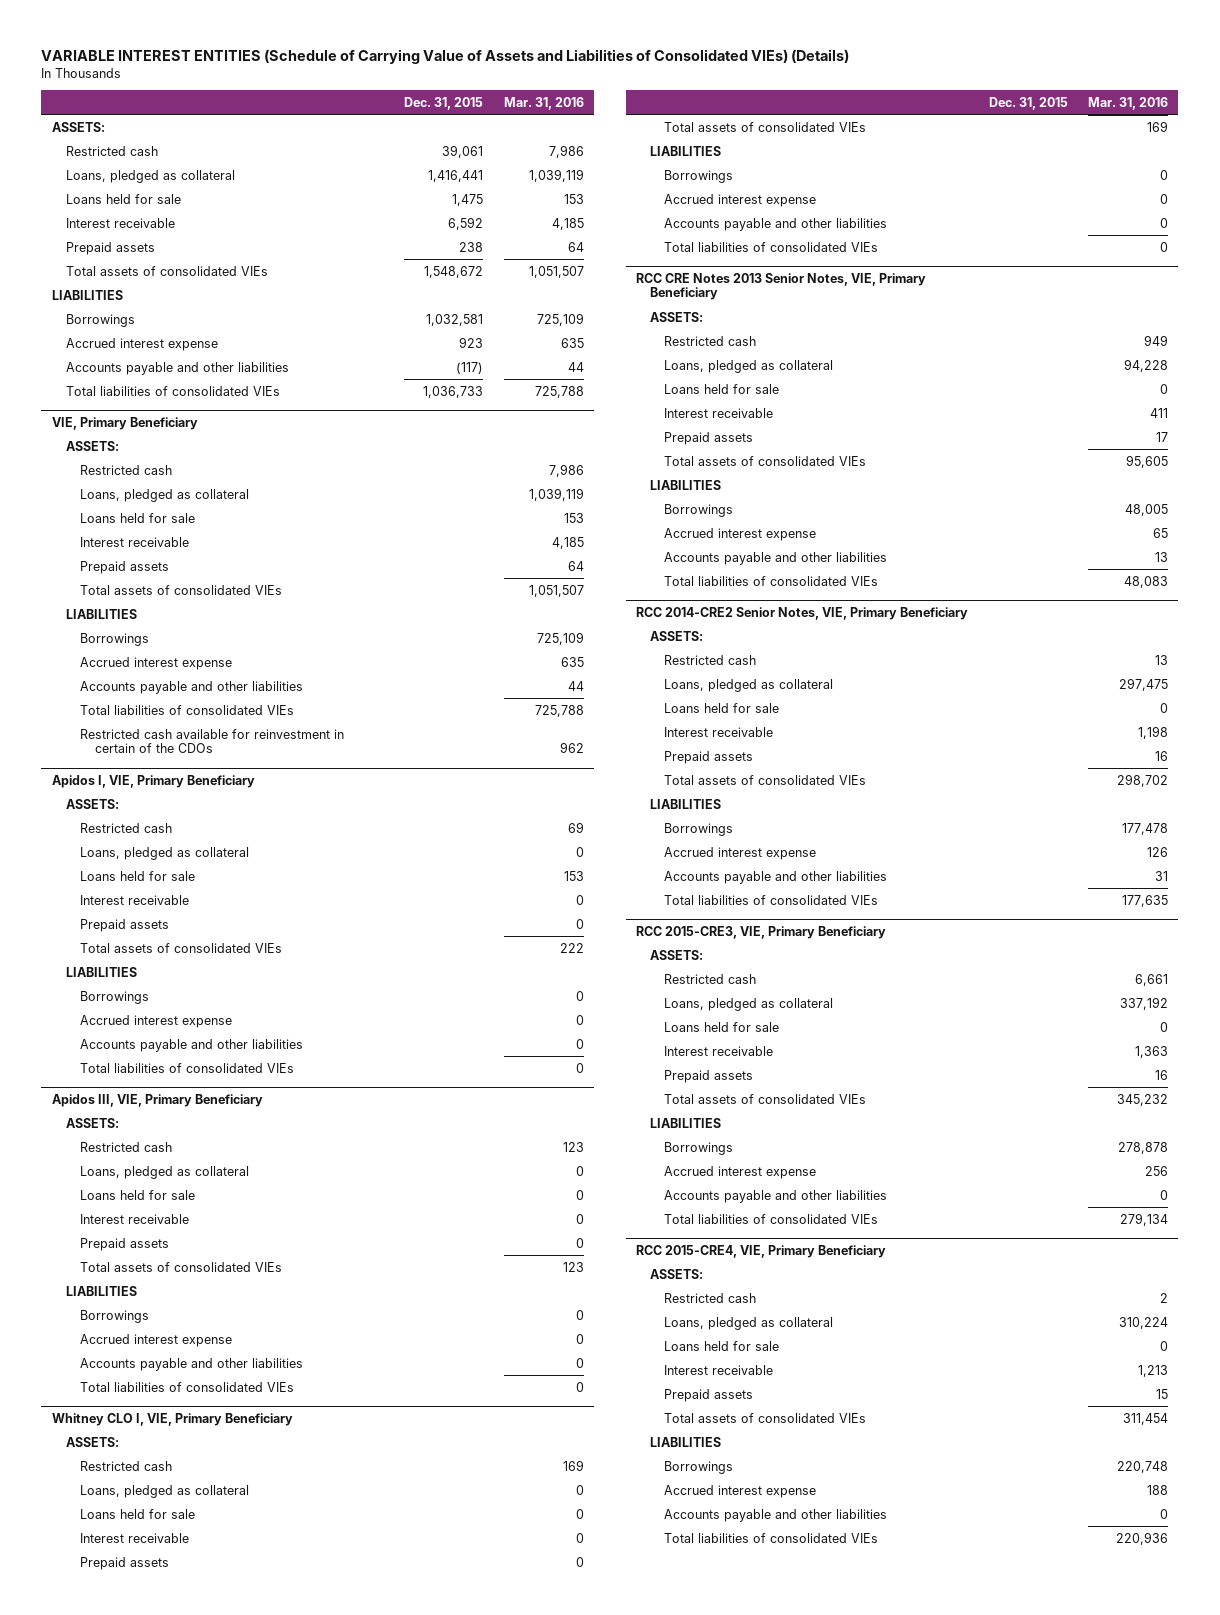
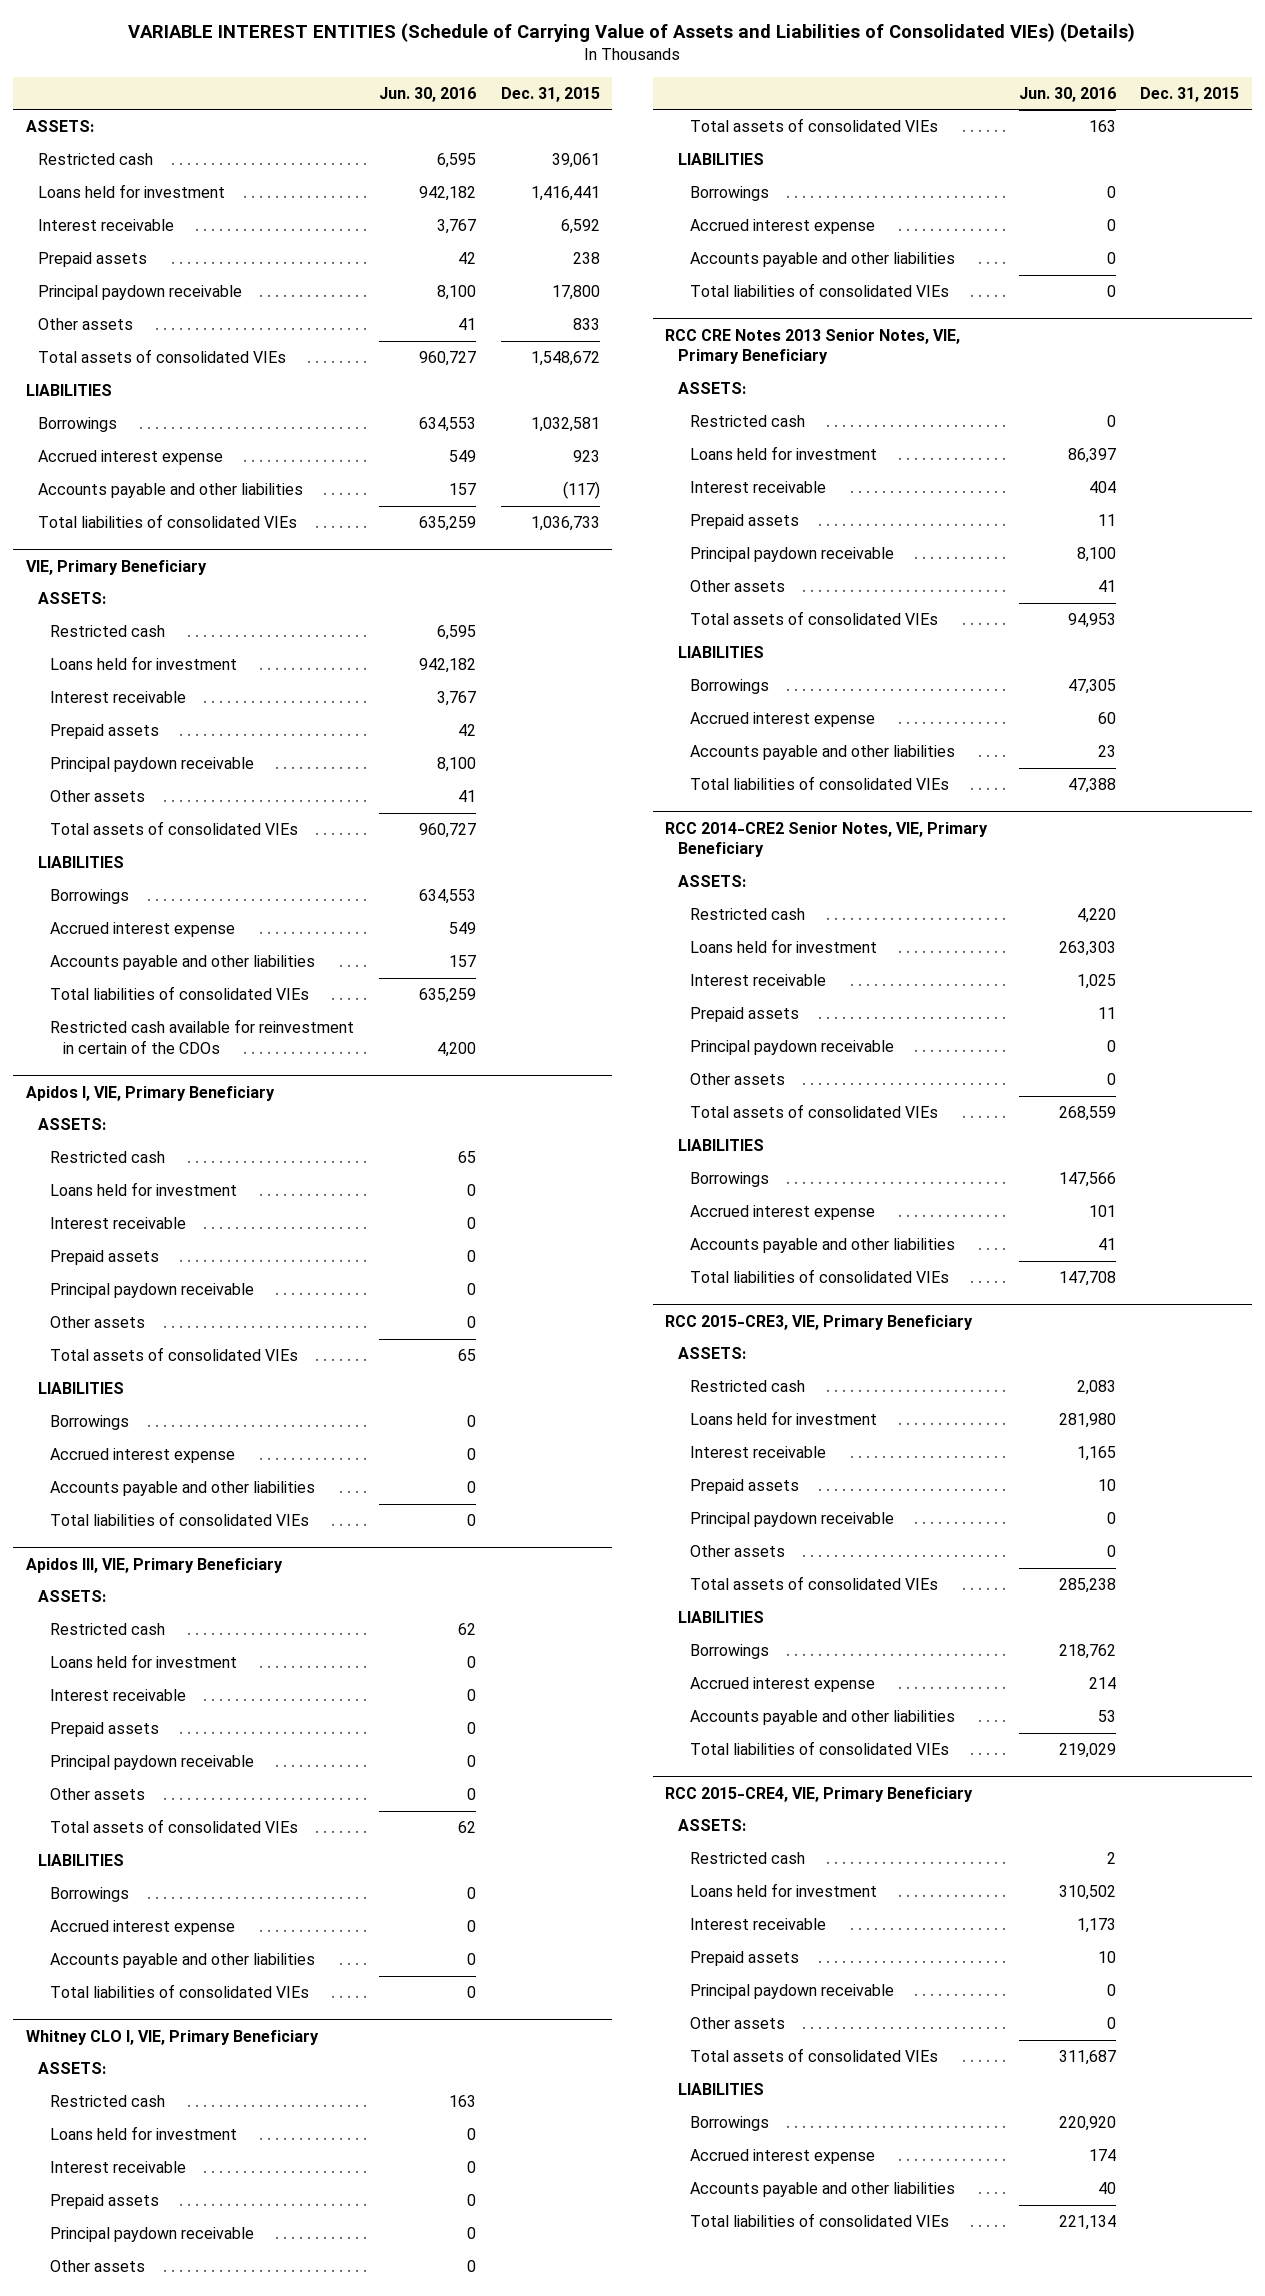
- | Dec. 31, 2015 | Mar. 31, 2016
+ | Jun. 30, 2016 | Dec. 31, 2015
- Loans, pledged as collateral | 1,416,441 | 1,039,119
- Loans held for sale | 1,475 | 153
+ Loans held for investment | 942,182 | 1,416,441
+ Principal paydown receivable | 8,100 | 17,800
+ Other assets | 41 | 833
@ VIE, Primary Beneficiary
- Loans, pledged as collateral | | 1,039,119
- Loans held for sale | | 153
+ Loans held for investment | 942,182 |
+ Principal paydown receivable | 8,100 |
+ Other assets | 41 |
@ Apidos I, VIE, Primary Beneficiary
- Loans, pledged as collateral | | 0
- Loans held for sale | | 153
+ Loans held for investment | 0 |
+ Principal paydown receivable | 0 |
+ Other assets | 0 |
@ Apidos III, VIE, Primary Beneficiary
- Loans, pledged as collateral | | 0
- Loans held for sale | | 0
+ Loans held for investment | 0 |
+ Principal paydown receivable | 0 |
+ Other assets | 0 |
@ Whitney CLO I, VIE, Primary Beneficiary
- Loans, pledged as collateral | | 0
- Loans held for sale | | 0
+ Loans held for investment | 0 |
+ Principal paydown receivable | 0 |
+ Other assets | 0 |
@ RCC CRE Notes 2013 Senior Notes, VIE, Primary Beneficiary
- Loans, pledged as collateral | | 94,228
- Loans held for sale | | 0
+ Loans held for investment | 86,397 |
+ Principal paydown receivable | 8,100 |
+ Other assets | 41 |
@ RCC 2014-CRE2 Senior Notes, VIE, Primary Beneficiary
- Loans, pledged as collateral | | 297,475
- Loans held for sale | | 0
+ Loans held for investment | 263,303 |
+ Principal paydown receivable | 0 |
+ Other assets | 0 |
@ RCC 2015-CRE3, VIE, Primary Beneficiary
- Loans, pledged as collateral | | 337,192
- Loans held for sale | | 0
+ Loans held for investment | 281,980 |
+ Principal paydown receivable | 0 |
+ Other assets | 0 |
@ RCC 2015-CRE4, VIE, Primary Beneficiary
- Loans, pledged as collateral | | 310,224
- Loans held for sale | | 0
+ Loans held for investment | 310,502 |
+ Principal paydown receivable | 0 |
+ Other assets | 0 |

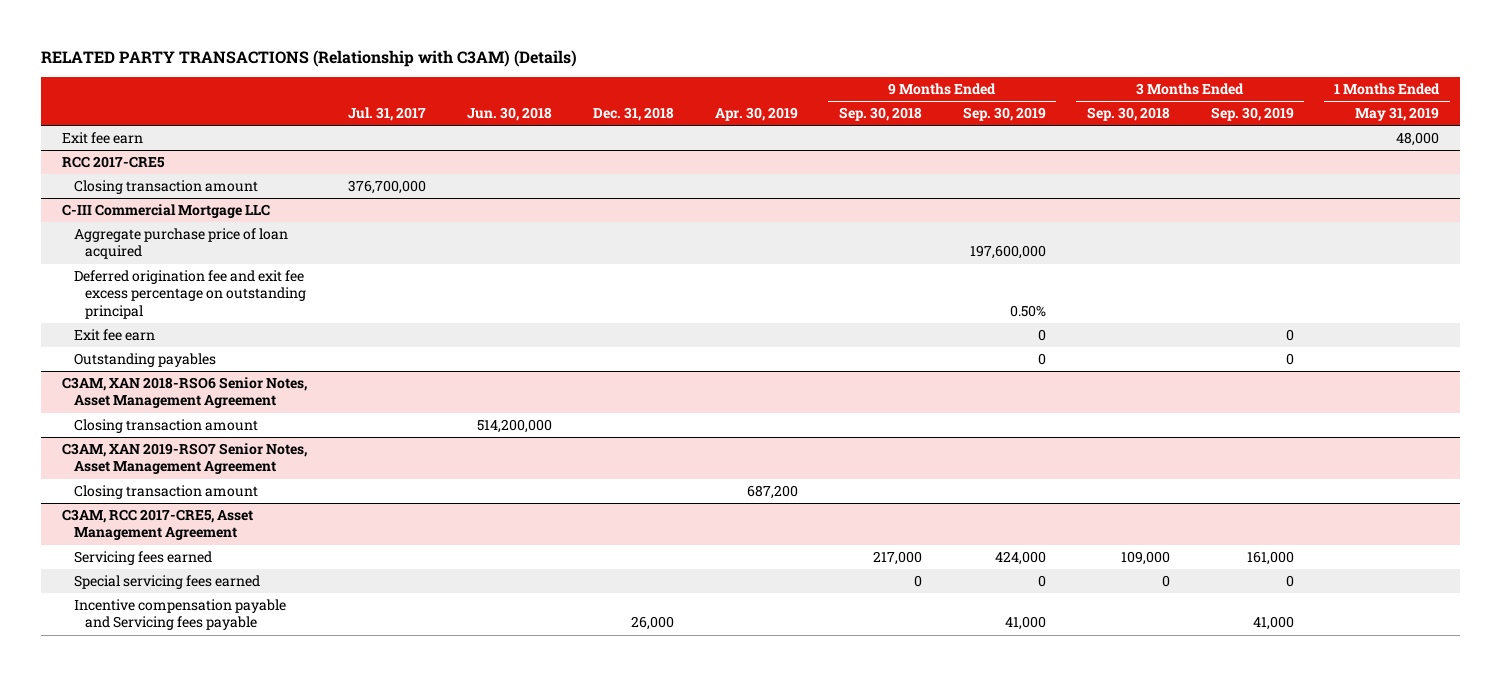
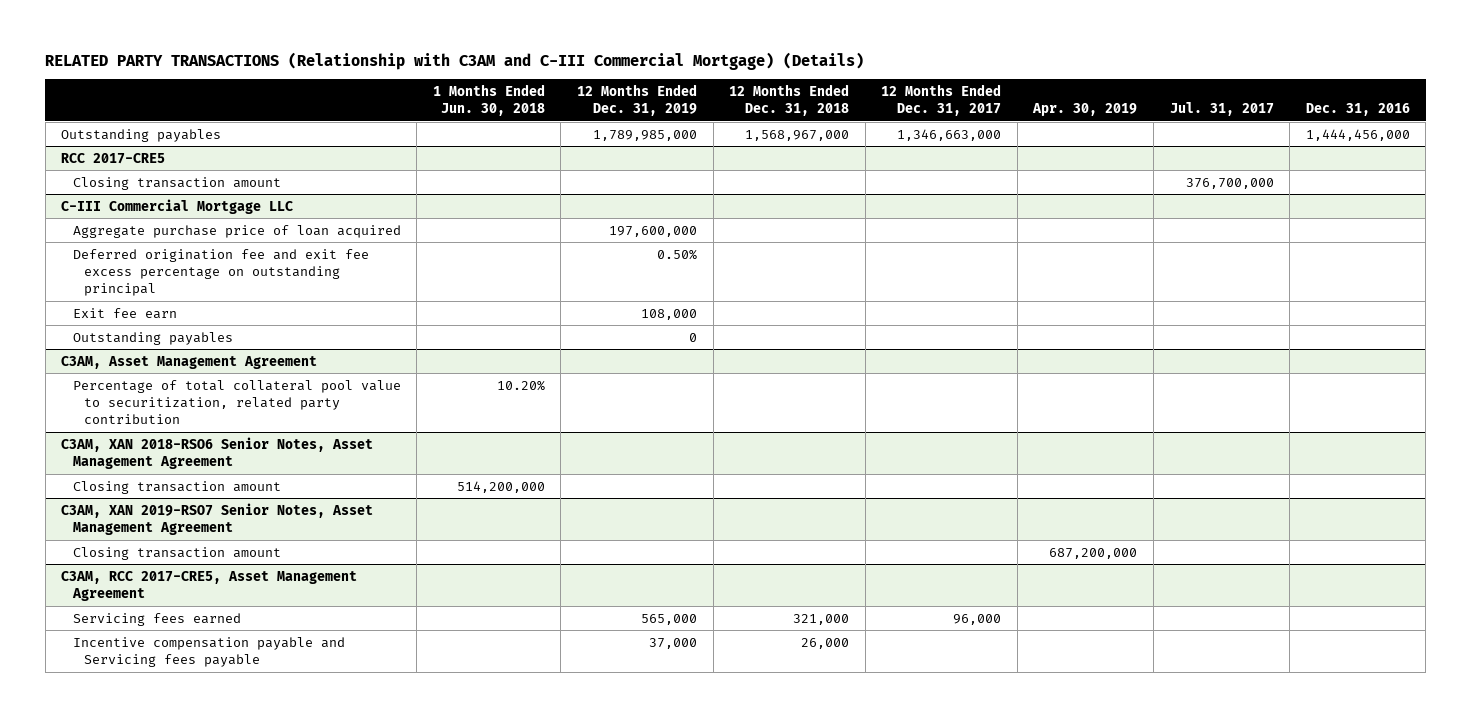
- RELATED PARTY TRANSACTIONS (Relationship with C3AM) (Details)
+ RELATED PARTY TRANSACTIONS (Relationship with C3AM and C-III Commercial Mortgage) (Details)
- | Jul. 31, 2017 | Jun. 30, 2018 | Dec. 31, 2018 | Apr. 30, 2019 | 9 Months Ended Sep. 30, 2018 | 9 Months Ended Sep. 30, 2019 | 3 Months Ended Sep. 30, 2018 | 3 Months Ended Sep. 30, 2019 | 1 Months Ended May 31, 2019
+ | 1 Months Ended Jun. 30, 2018 | 12 Months Ended Dec. 31, 2019 | 12 Months Ended Dec. 31, 2018 | 12 Months Ended Dec. 31, 2017 | Apr. 30, 2019 | Jul. 31, 2017 | Dec. 31, 2016
- Exit fee earn | | | | | | | | | 48,000
+ Outstanding payables | | 1,789,985,000 | 1,568,967,000 | 1,346,663,000 | | | 1,444,456,000
+ C3AM, Asset Management Agreement
+ Percentage of total collateral pool value to securitization, related party contribution | 10.20% | | | | | |
@ C3AM, XAN 2019-RSO7 Senior Notes, Asset Management Agreement
- Closing transaction amount | | | | 687,200 | | | | |
+ Closing transaction amount | | | | | 687,200,000 | |
@ C3AM, RCC 2017-CRE5, Asset Management Agreement
- Special servicing fees earned | | | | | 0 | 0 | 0 | 0 |

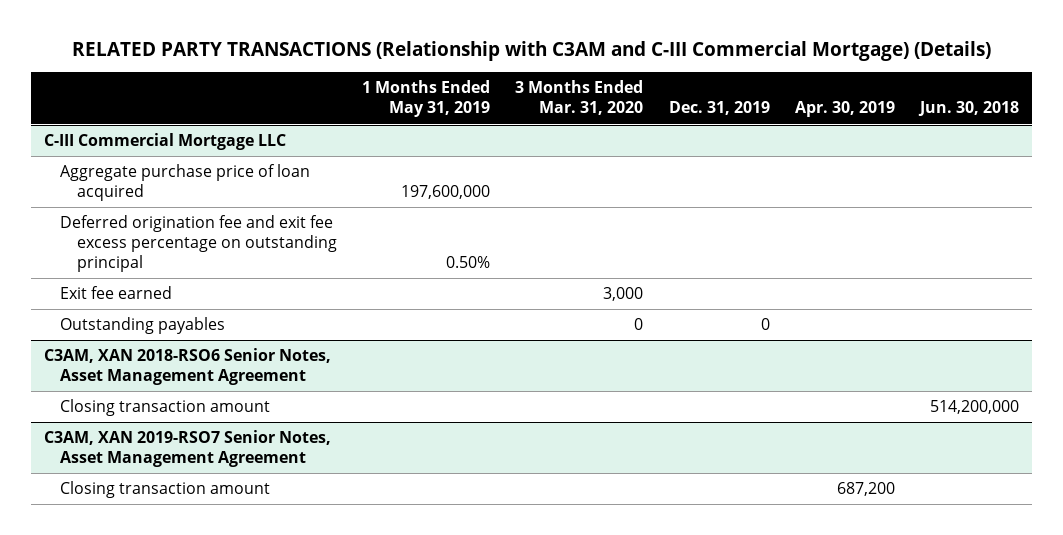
- | 1 Months Ended Jun. 30, 2018 | 12 Months Ended Dec. 31, 2019 | 12 Months Ended Dec. 31, 2018 | 12 Months Ended Dec. 31, 2017 | Apr. 30, 2019 | Jul. 31, 2017 | Dec. 31, 2016
+ | 1 Months Ended May 31, 2019 | 3 Months Ended Mar. 31, 2020 | Dec. 31, 2019 | Apr. 30, 2019 | Jun. 30, 2018
- Outstanding payables | | 1,789,985,000 | 1,568,967,000 | 1,346,663,000 | | | 1,444,456,000
- RCC 2017-CRE5
- Closing transaction amount | | | | | | 376,700,000 |
@ C-III Commercial Mortgage LLC
- Exit fee earn | | 108,000 | | | | |
+ Exit fee earned | | 3,000 | | |
- C3AM, Asset Management Agreement
- Percentage of total collateral pool value to securitization, related party contribution | 10.20% | | | | | |
@ C3AM, XAN 2019-RSO7 Senior Notes, Asset Management Agreement
- Closing transaction amount | | | | | 687,200,000 | |
- C3AM, RCC 2017-CRE5, Asset Management Agreement
- Servicing fees earned | | 565,000 | 321,000 | 96,000 | | |
- Incentive compensation payable and Servicing fees payable | | 37,000 | 26,000 | | | |
@ C3AM, XAN 2019-RSO7 Senior Notes, Asset Management Agreement
+ Closing transaction amount | | | | 687,200 |

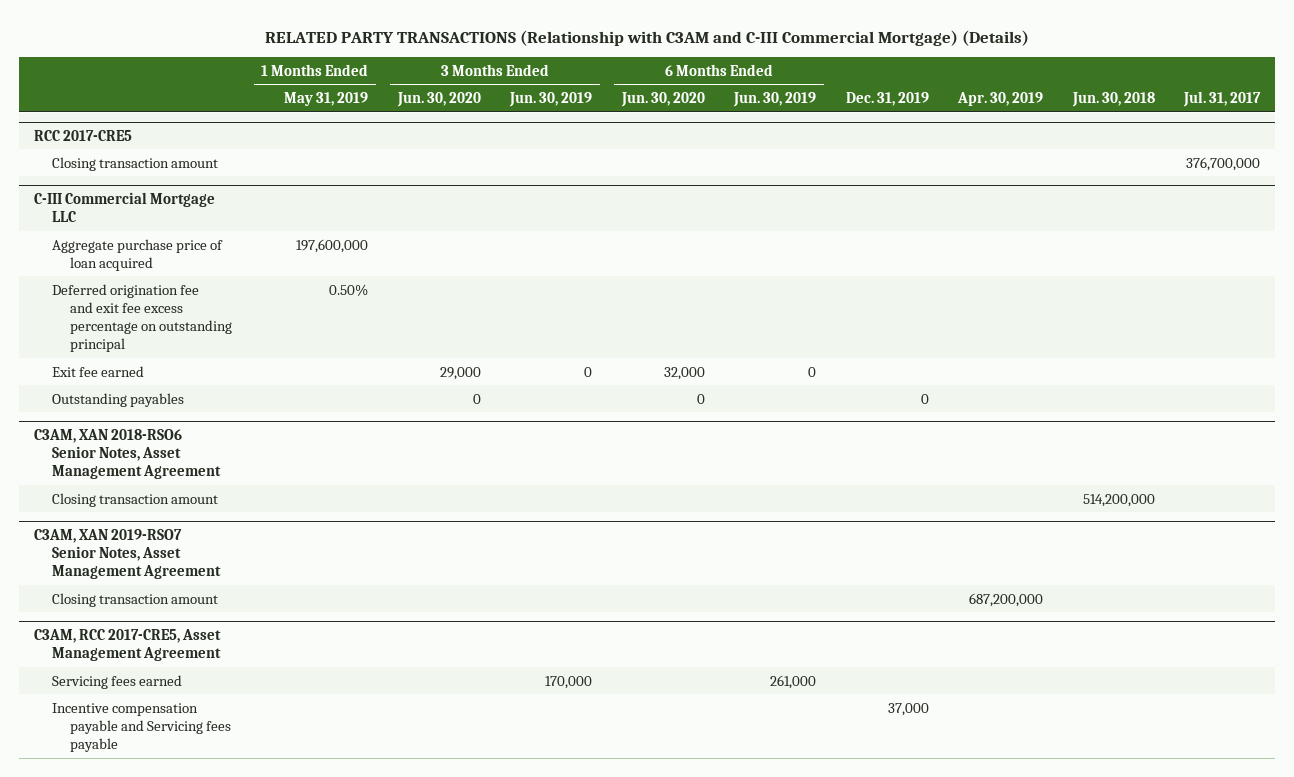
- | 1 Months Ended May 31, 2019 | 3 Months Ended Mar. 31, 2020 | Dec. 31, 2019 | Apr. 30, 2019 | Jun. 30, 2018
+ | 1 Months Ended May 31, 2019 | 3 Months Ended Jun. 30, 2020 | 3 Months Ended Jun. 30, 2019 | 6 Months Ended Jun. 30, 2020 | 6 Months Ended Jun. 30, 2019 | Dec. 31, 2019 | Apr. 30, 2019 | Jun. 30, 2018 | Jul. 31, 2017
+ RCC 2017-CRE5
+ Closing transaction amount | | | | | | | | | 376,700,000
@ C3AM, XAN 2019-RSO7 Senior Notes, Asset Management Agreement
- Closing transaction amount | | | | 687,200 |
+ Closing transaction amount | | | | | | | 687,200,000 | |
+ C3AM, RCC 2017-CRE5, Asset Management Agreement
+ Servicing fees earned | | | 170,000 | | 261,000 | | | |
+ Incentive compensation payable and Servicing fees payable | | | | | | 37,000 | | |

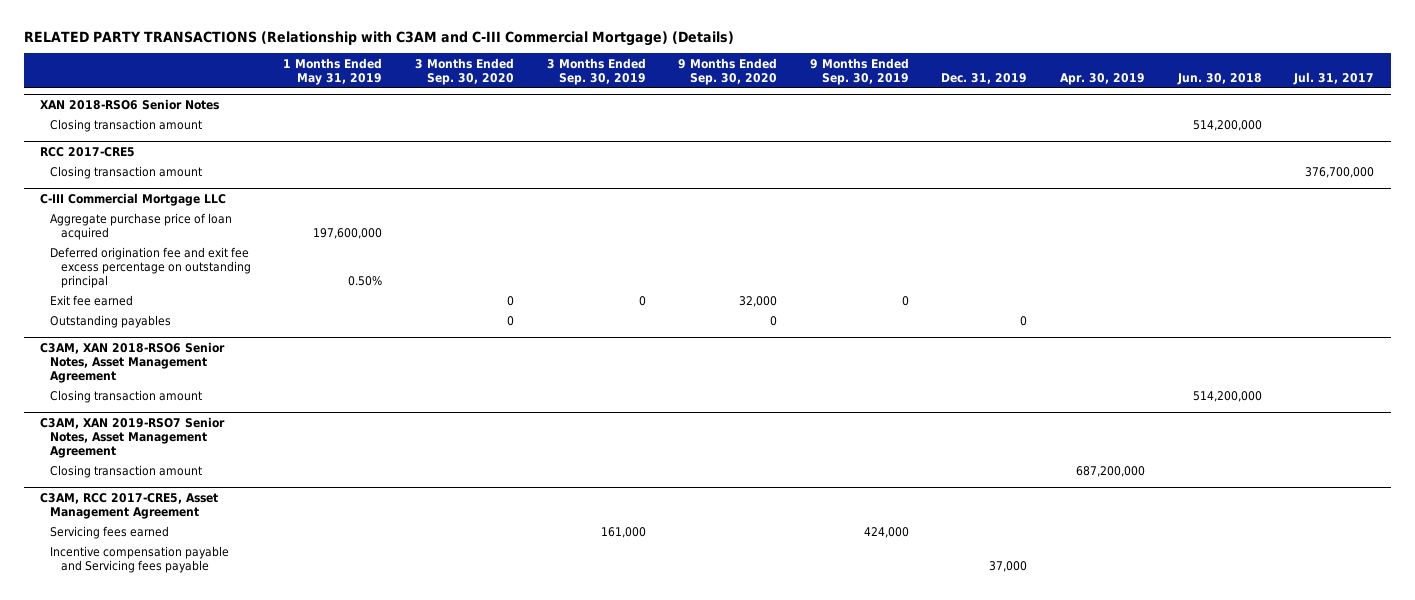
- | 1 Months Ended May 31, 2019 | 3 Months Ended Jun. 30, 2020 | 3 Months Ended Jun. 30, 2019 | 6 Months Ended Jun. 30, 2020 | 6 Months Ended Jun. 30, 2019 | Dec. 31, 2019 | Apr. 30, 2019 | Jun. 30, 2018 | Jul. 31, 2017
+ | 1 Months Ended May 31, 2019 | 3 Months Ended Sep. 30, 2020 | 3 Months Ended Sep. 30, 2019 | 9 Months Ended Sep. 30, 2020 | 9 Months Ended Sep. 30, 2019 | Dec. 31, 2019 | Apr. 30, 2019 | Jun. 30, 2018 | Jul. 31, 2017
+ XAN 2018-RSO6 Senior Notes
+ Closing transaction amount | | | | | | | | 514,200,000 |

